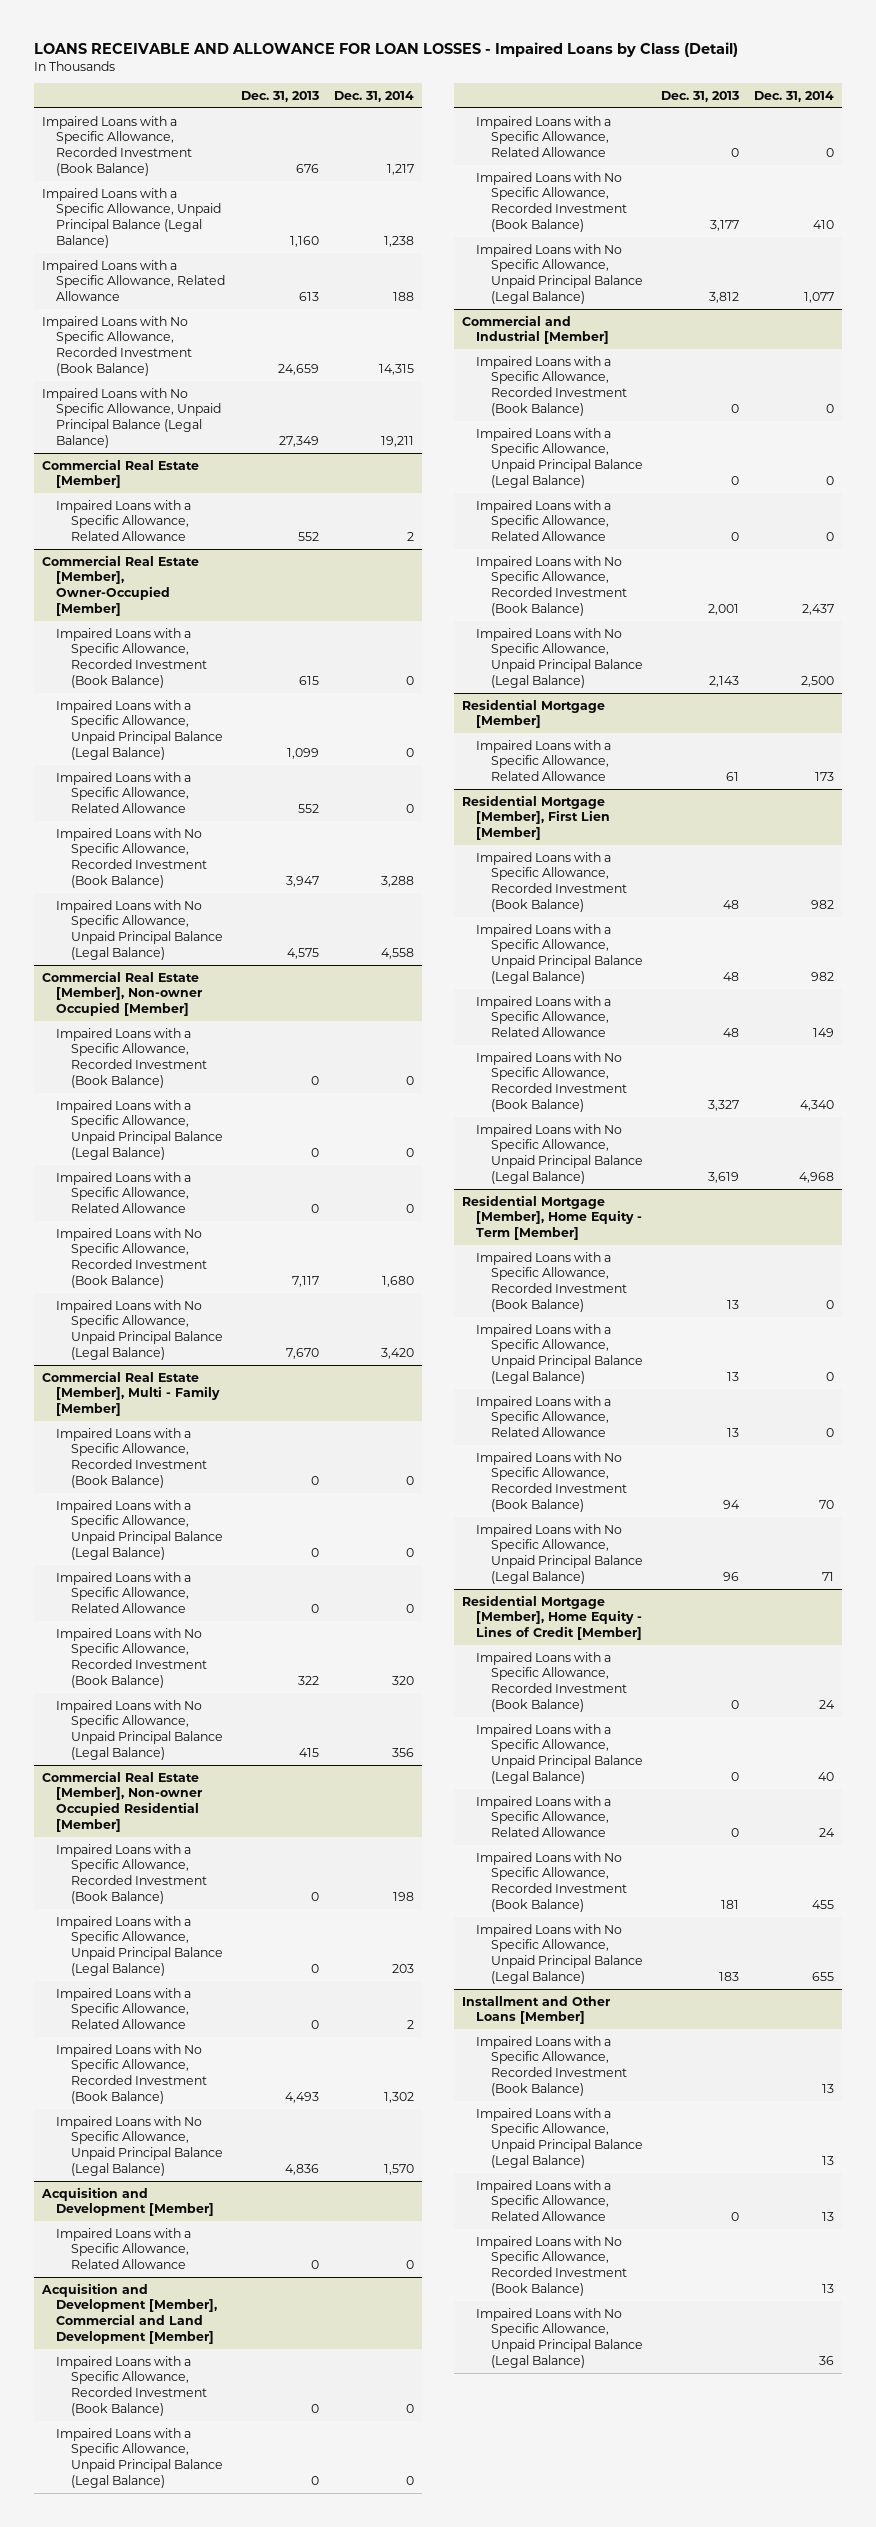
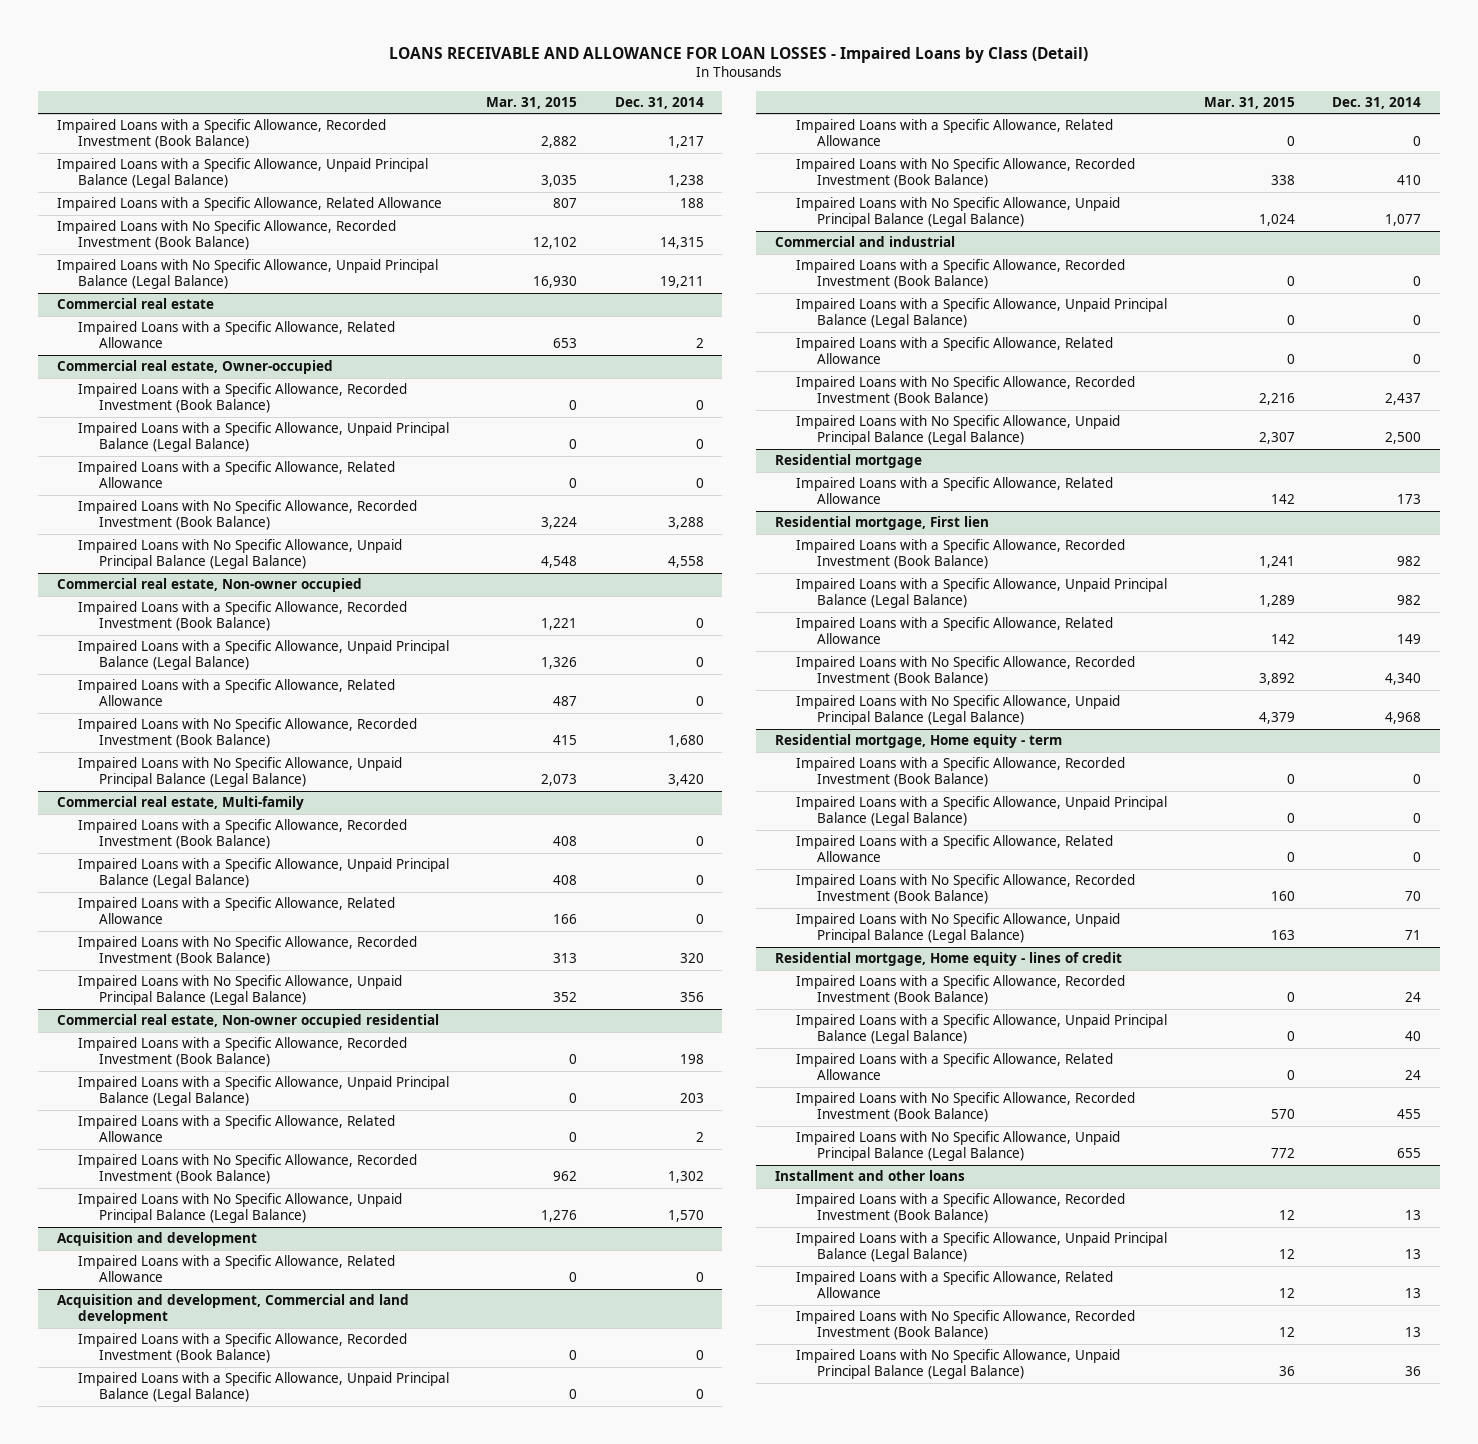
- | Dec. 31, 2013 | Dec. 31, 2014
+ | Mar. 31, 2015 | Dec. 31, 2014
- Commercial Real Estate [Member]
+ Commercial real estate
- Commercial Real Estate [Member], Owner-Occupied [Member]
+ Commercial real estate, Owner-occupied
- Commercial Real Estate [Member], Non-owner Occupied [Member]
+ Commercial real estate, Non-owner occupied
- Commercial Real Estate [Member], Multi - Family [Member]
+ Commercial real estate, Multi-family
- Commercial Real Estate [Member], Non-owner Occupied Residential [Member]
+ Commercial real estate, Non-owner occupied residential
- Acquisition and Development [Member]
+ Acquisition and development
- Acquisition and Development [Member], Commercial and Land Development [Member]
+ Acquisition and development, Commercial and land development
- Commercial and Industrial [Member]
+ Commercial and industrial
- Residential Mortgage [Member]
+ Residential mortgage
- Residential Mortgage [Member], First Lien [Member]
+ Residential mortgage, First lien
- Residential Mortgage [Member], Home Equity - Term [Member]
+ Residential mortgage, Home equity - term
- Residential Mortgage [Member], Home Equity - Lines of Credit [Member]
+ Residential mortgage, Home equity - lines of credit
- Installment and Other Loans [Member]
+ Installment and other loans

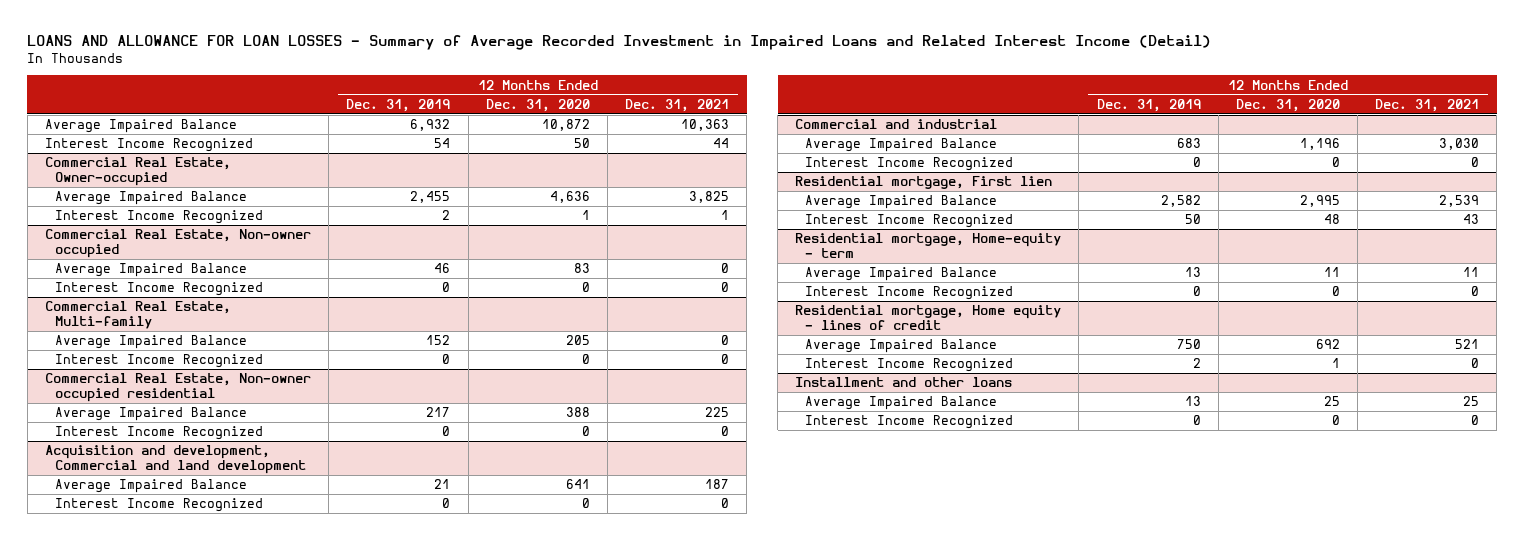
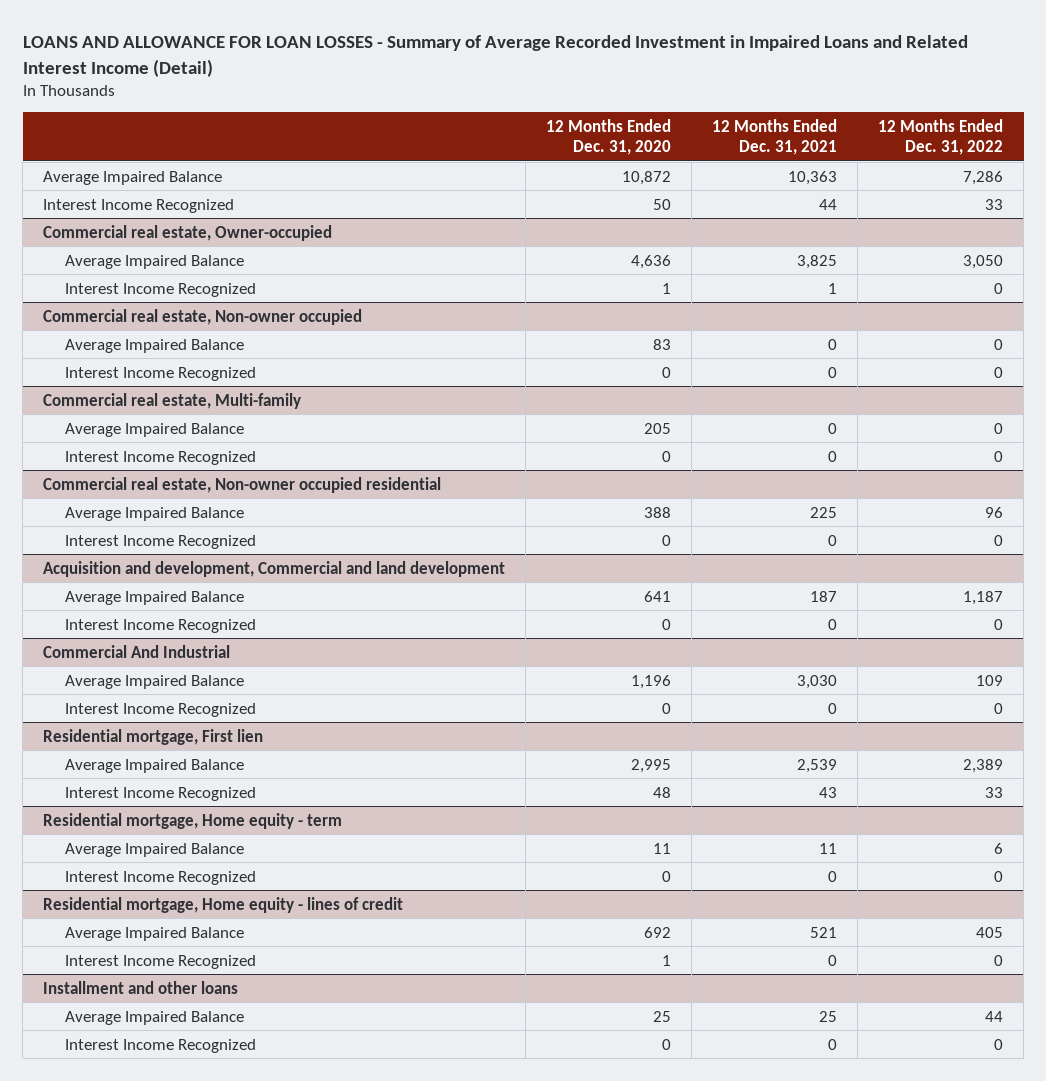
- | 12 Months Ended Dec. 31, 2019 | 12 Months Ended Dec. 31, 2020 | 12 Months Ended Dec. 31, 2021
+ | 12 Months Ended Dec. 31, 2020 | 12 Months Ended Dec. 31, 2021 | 12 Months Ended Dec. 31, 2022
- Commercial Real Estate, Owner-occupied
+ Commercial real estate, Owner-occupied
- Commercial Real Estate, Non-owner occupied
+ Commercial real estate, Non-owner occupied
- Commercial Real Estate, Multi-family
+ Commercial real estate, Multi-family
- Commercial Real Estate, Non-owner occupied residential
+ Commercial real estate, Non-owner occupied residential
- Commercial and industrial
+ Commercial And Industrial
- Residential mortgage, Home-equity - term
+ Residential mortgage, Home equity - term

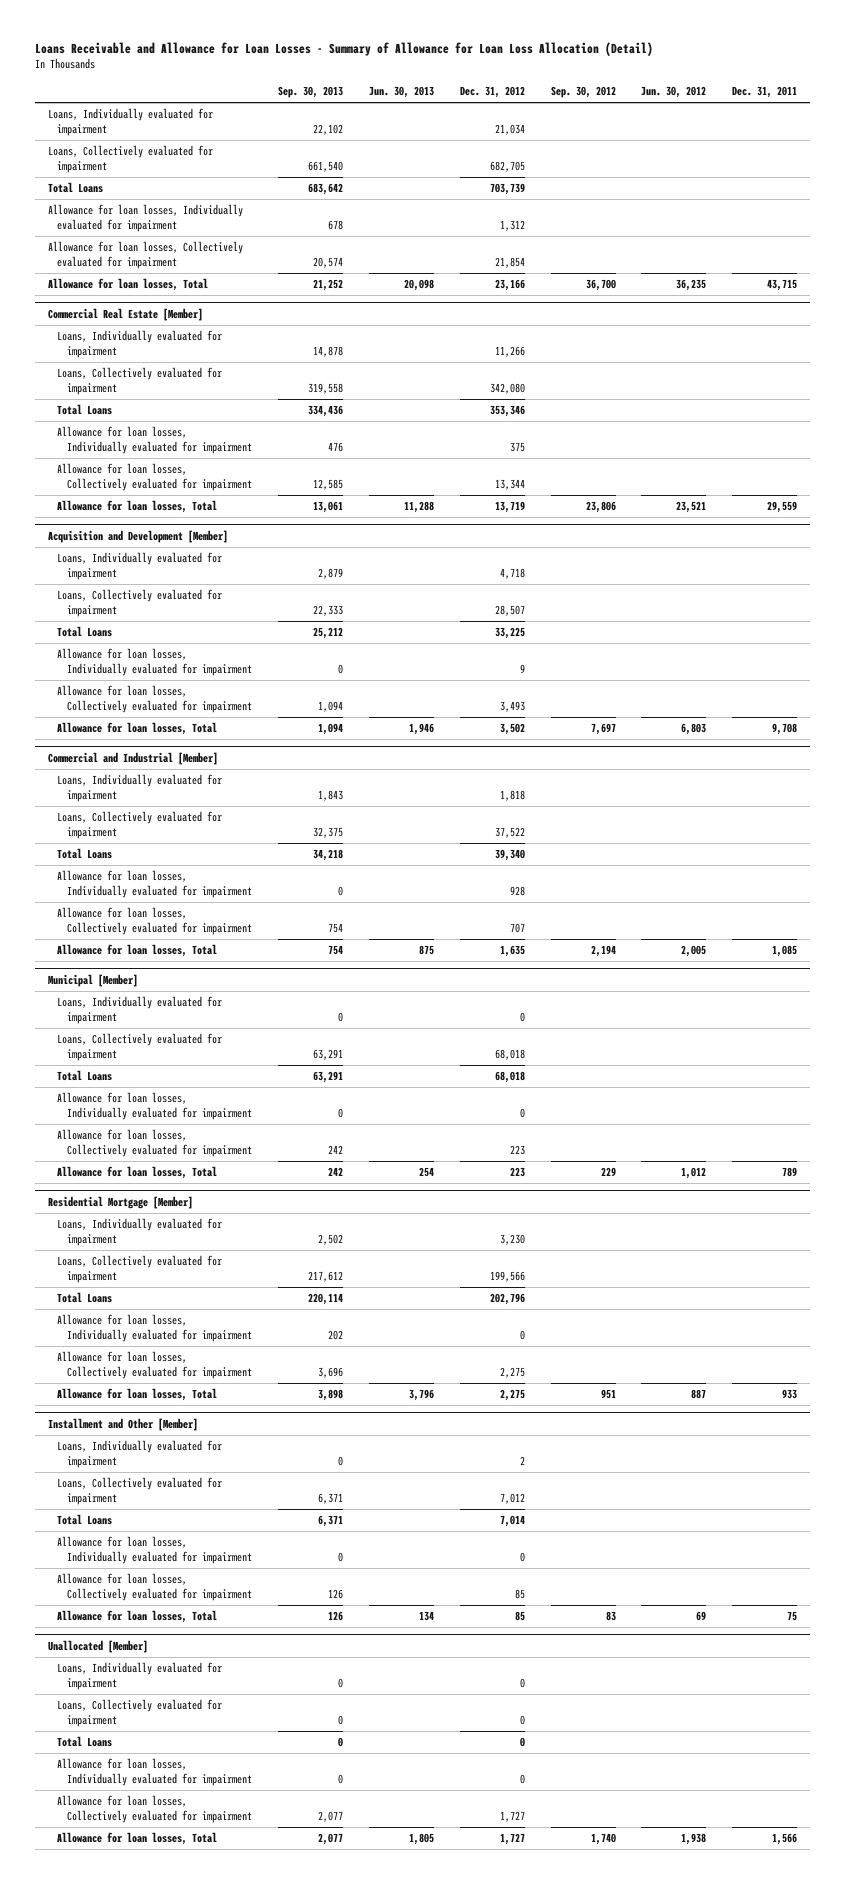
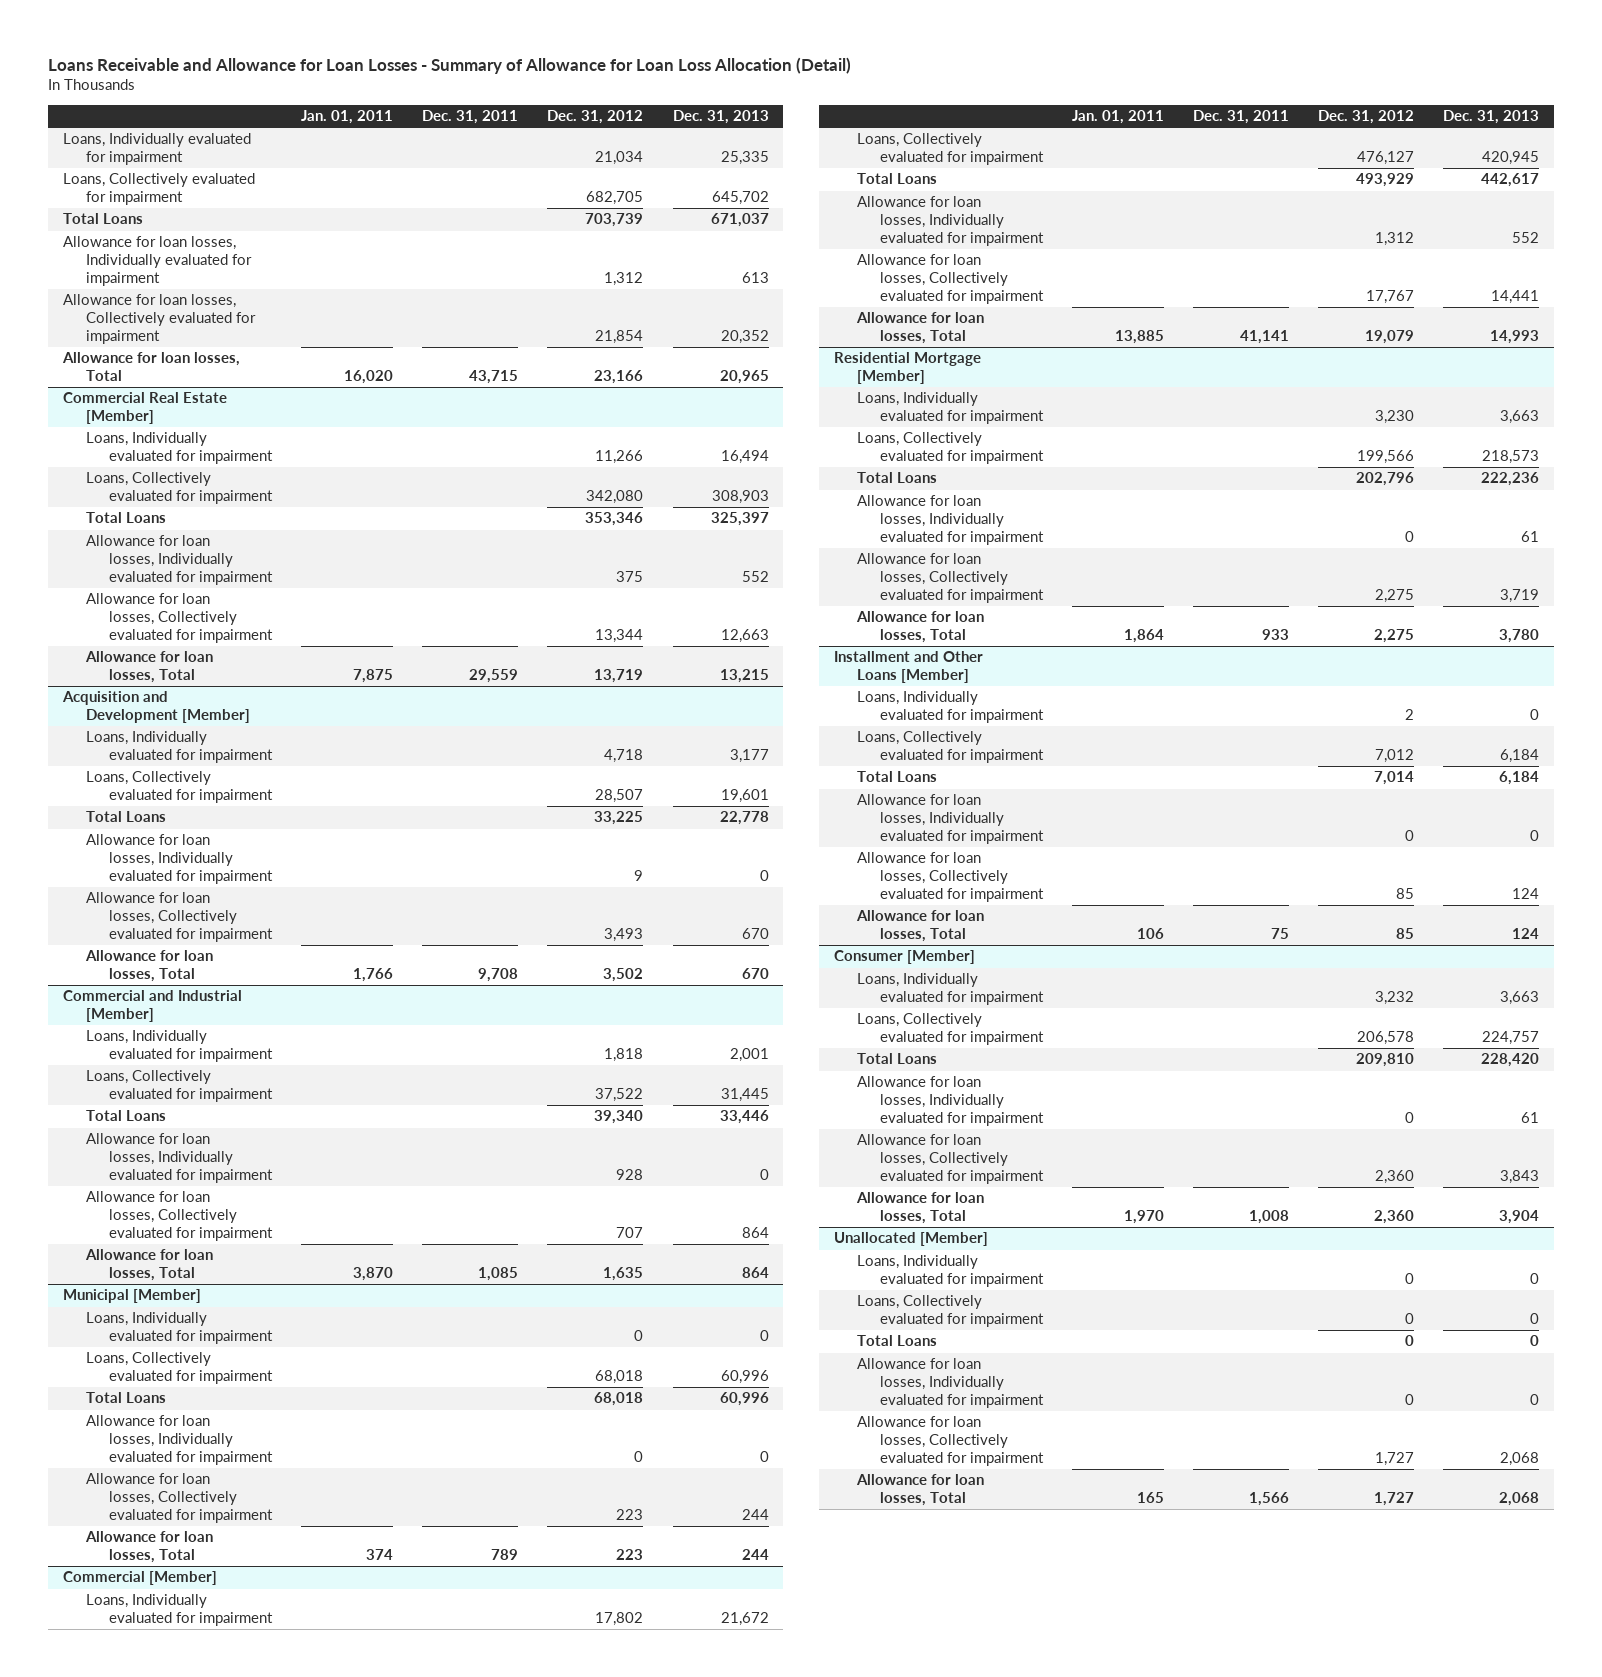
- | Sep. 30, 2013 | Jun. 30, 2013 | Dec. 31, 2012 | Sep. 30, 2012 | Jun. 30, 2012 | Dec. 31, 2011
+ | Jan. 01, 2011 | Dec. 31, 2011 | Dec. 31, 2012 | Dec. 31, 2013
+ Commercial [Member]
+ Loans, Individually evaluated for impairment | | | 17,802 | 21,672
+ Loans, Collectively evaluated for impairment | | | 476,127 | 420,945
+ Total Loans | | | 493,929 | 442,617
+ Allowance for loan losses, Individually evaluated for impairment | | | 1,312 | 552
+ Allowance for loan losses, Collectively evaluated for impairment | | | 17,767 | 14,441
+ Allowance for loan losses, Total | 13,885 | 41,141 | 19,079 | 14,993
- Installment and Other [Member]
+ Installment and Other Loans [Member]
+ Consumer [Member]
+ Loans, Individually evaluated for impairment | | | 3,232 | 3,663
+ Loans, Collectively evaluated for impairment | | | 206,578 | 224,757
+ Total Loans | | | 209,810 | 228,420
+ Allowance for loan losses, Individually evaluated for impairment | | | 0 | 61
+ Allowance for loan losses, Collectively evaluated for impairment | | | 2,360 | 3,843
+ Allowance for loan losses, Total | 1,970 | 1,008 | 2,360 | 3,904

